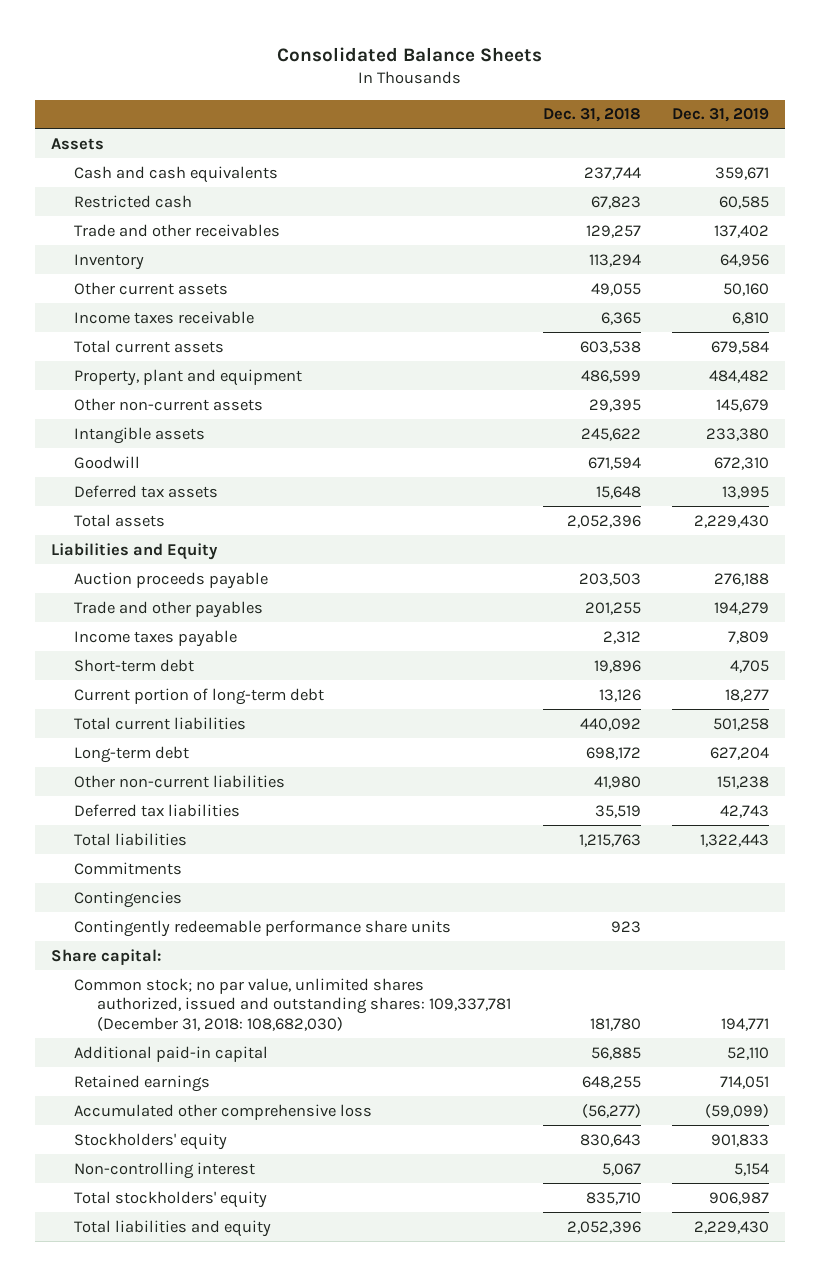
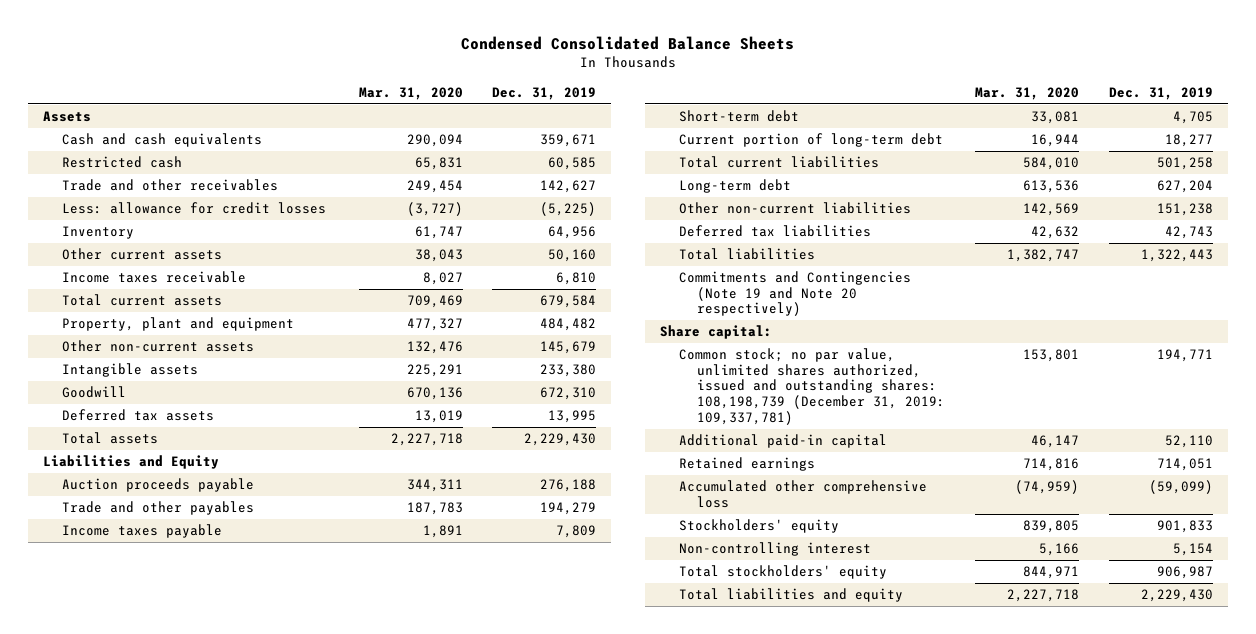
- Consolidated Balance Sheets
+ Condensed Consolidated Balance Sheets
- | Dec. 31, 2018 | Dec. 31, 2019
+ | Mar. 31, 2020 | Dec. 31, 2019
- Trade and other receivables | 129,257 | 137,402
+ Trade and other receivables | 249,454 | 142,627
+ Less: allowance for credit losses | (3,727) | (5,225)
- Commitments
- Contingencies
- Contingently redeemable performance share units | 923 |
+ Commitments and Contingencies (Note 19 and Note 20 respectively)
- Common stock; no par value, unlimited shares authorized, issued and outstanding shares: 109,337,781 (December 31, 2018: 108,682,030) | 181,780 | 194,771
+ Common stock; no par value, unlimited shares authorized, issued and outstanding shares: 108,198,739 (December 31, 2019: 109,337,781) | 153,801 | 194,771

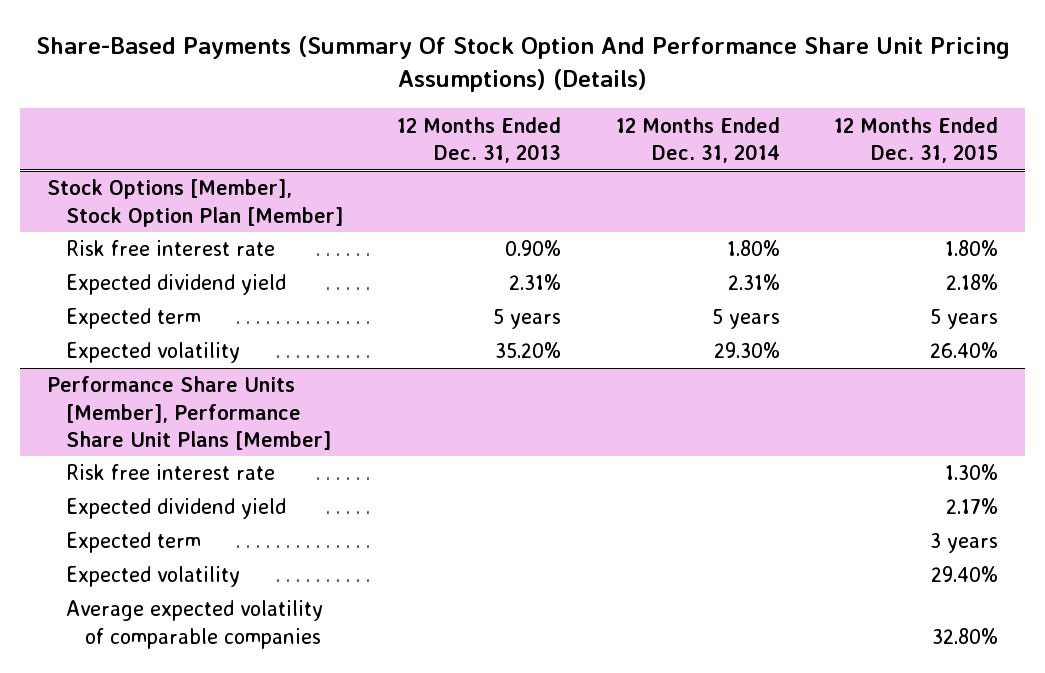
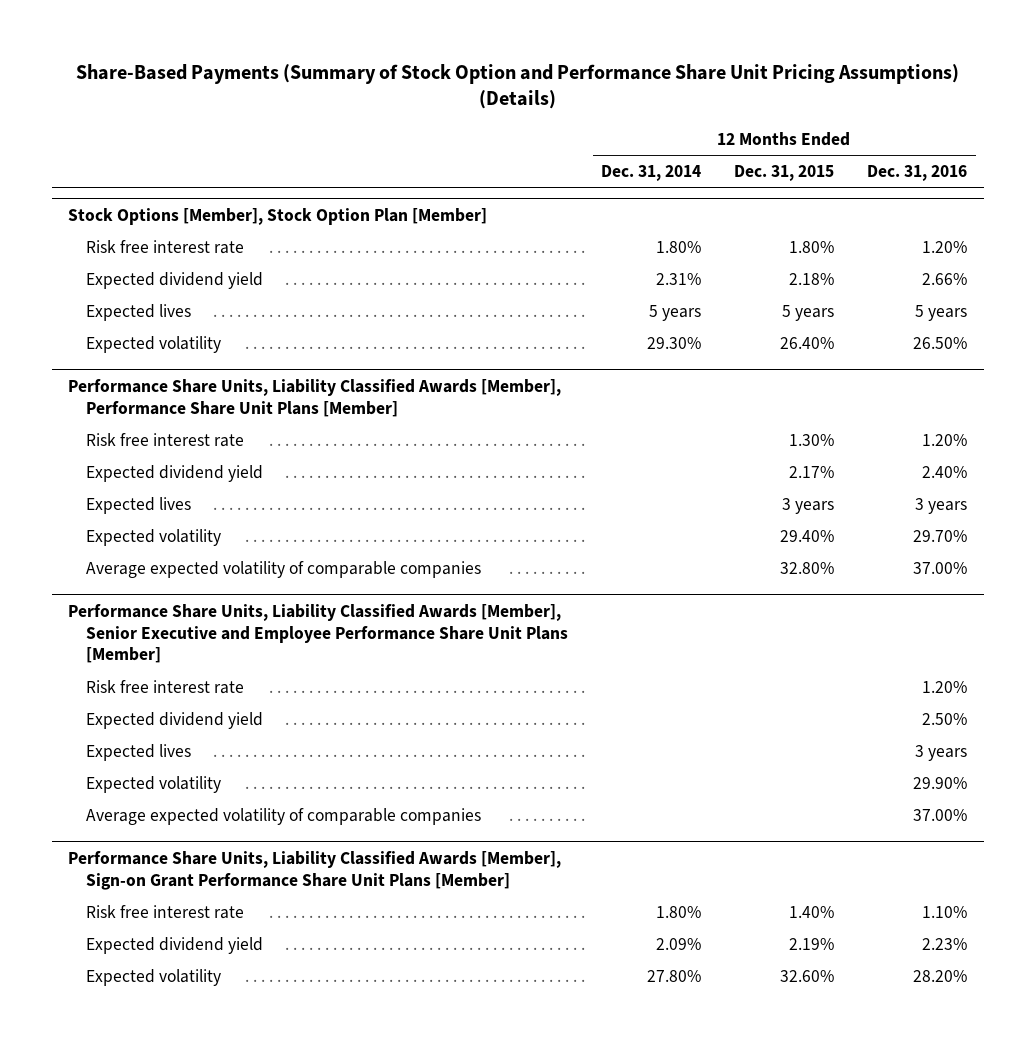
- Share-Based Payments (Summary Of Stock Option And Performance Share Unit Pricing Assumptions) (Details)
+ Share-Based Payments (Summary of Stock Option and Performance Share Unit Pricing Assumptions) (Details)
- | 12 Months Ended Dec. 31, 2013 | 12 Months Ended Dec. 31, 2014 | 12 Months Ended Dec. 31, 2015
+ | 12 Months Ended Dec. 31, 2014 | 12 Months Ended Dec. 31, 2015 | 12 Months Ended Dec. 31, 2016
@ Stock Options [Member], Stock Option Plan [Member]
- Expected term | 5 years | 5 years | 5 years
+ Expected lives | 5 years | 5 years | 5 years
- Performance Share Units [Member], Performance Share Unit Plans [Member]
+ Performance Share Units, Liability Classified Awards [Member], Performance Share Unit Plans [Member]
- Expected term | | | 3 years
+ Expected lives | | 3 years | 3 years
+ Performance Share Units, Liability Classified Awards [Member], Senior Executive and Employee Performance Share Unit Plans [Member]
+ Risk free interest rate | | | 1.20%
+ Expected dividend yield | | | 2.50%
+ Expected lives | | | 3 years
+ Expected volatility | | | 29.90%
+ Average expected volatility of comparable companies | | | 37.00%
+ Performance Share Units, Liability Classified Awards [Member], Sign-on Grant Performance Share Unit Plans [Member]
+ Risk free interest rate | 1.80% | 1.40% | 1.10%
+ Expected dividend yield | 2.09% | 2.19% | 2.23%
+ Expected volatility | 27.80% | 32.60% | 28.20%

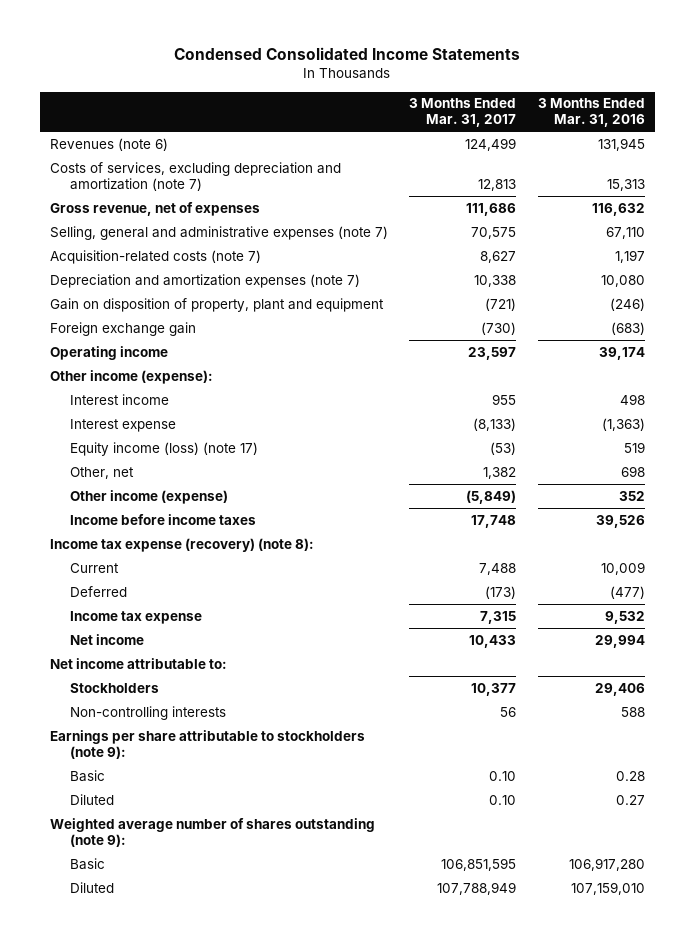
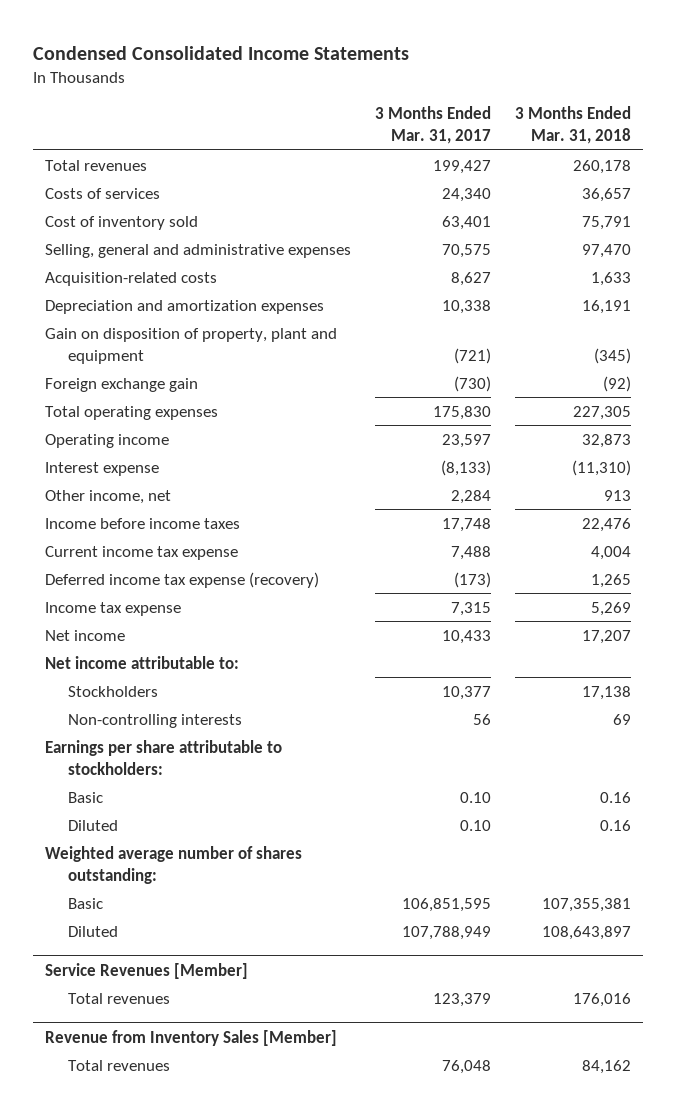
- | 3 Months Ended Mar. 31, 2017 | 3 Months Ended Mar. 31, 2016
+ | 3 Months Ended Mar. 31, 2017 | 3 Months Ended Mar. 31, 2018
- Revenues (note 6) | 124,499 | 131,945
- Costs of services, excluding depreciation and amortization (note 7) | 12,813 | 15,313
- Gross revenue, net of expenses | 111,686 | 116,632
- Selling, general and administrative expenses (note 7) | 70,575 | 67,110
- Acquisition-related costs (note 7) | 8,627 | 1,197
- Depreciation and amortization expenses (note 7) | 10,338 | 10,080
+ Total revenues | 199,427 | 260,178
+ Costs of services | 24,340 | 36,657
+ Cost of inventory sold | 63,401 | 75,791
+ Selling, general and administrative expenses | 70,575 | 97,470
+ Acquisition-related costs | 8,627 | 1,633
+ Depreciation and amortization expenses | 10,338 | 16,191
+ Total operating expenses | 175,830 | 227,305
- Other income (expense):
- Interest income | 955 | 498
- Equity income (loss) (note 17) | (53) | 519
- Other, net | 1,382 | 698
- Other income (expense) | (5,849) | 352
+ Other income, net | 2,284 | 913
- Income tax expense (recovery) (note 8):
- Current | 7,488 | 10,009
- Deferred | (173) | (477)
+ Current income tax expense | 7,488 | 4,004
+ Deferred income tax expense (recovery) | (173) | 1,265
- Earnings per share attributable to stockholders (note 9):
+ Earnings per share attributable to stockholders:
- Weighted average number of shares outstanding (note 9):
+ Weighted average number of shares outstanding:
+ Service Revenues [Member]
+ Total revenues | 123,379 | 176,016
+ Revenue from Inventory Sales [Member]
+ Total revenues | 76,048 | 84,162

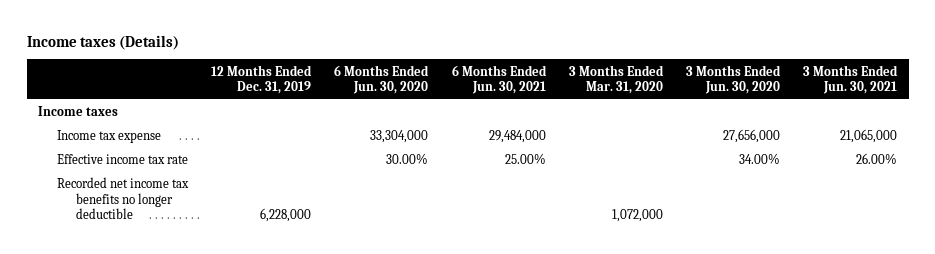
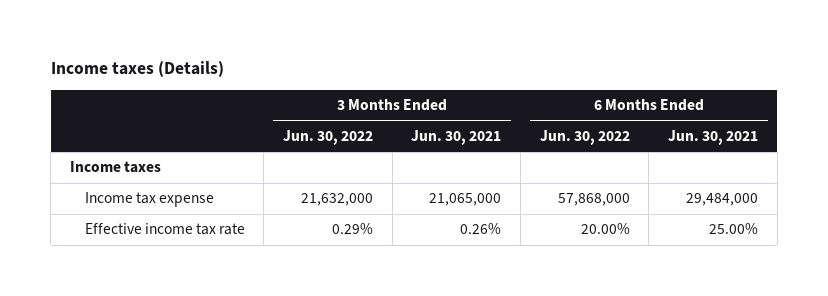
- | 12 Months Ended Dec. 31, 2019 | 6 Months Ended Jun. 30, 2020 | 6 Months Ended Jun. 30, 2021 | 3 Months Ended Mar. 31, 2020 | 3 Months Ended Jun. 30, 2020 | 3 Months Ended Jun. 30, 2021
+ | 3 Months Ended Jun. 30, 2022 | 3 Months Ended Jun. 30, 2021 | 6 Months Ended Jun. 30, 2022 | 6 Months Ended Jun. 30, 2021
- Effective income tax rate | | 30.00% | 25.00% | | 34.00% | 26.00%
- Recorded net income tax benefits no longer deductible | 6,228,000 | | | 1,072,000 | |
+ Effective income tax rate | 0.29% | 0.26% | 20.00% | 25.00%

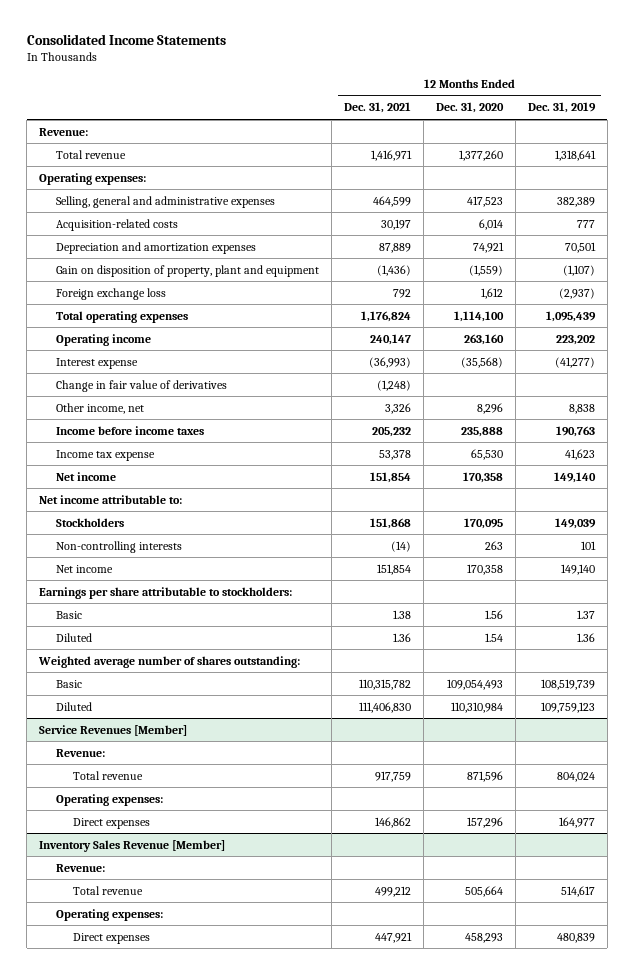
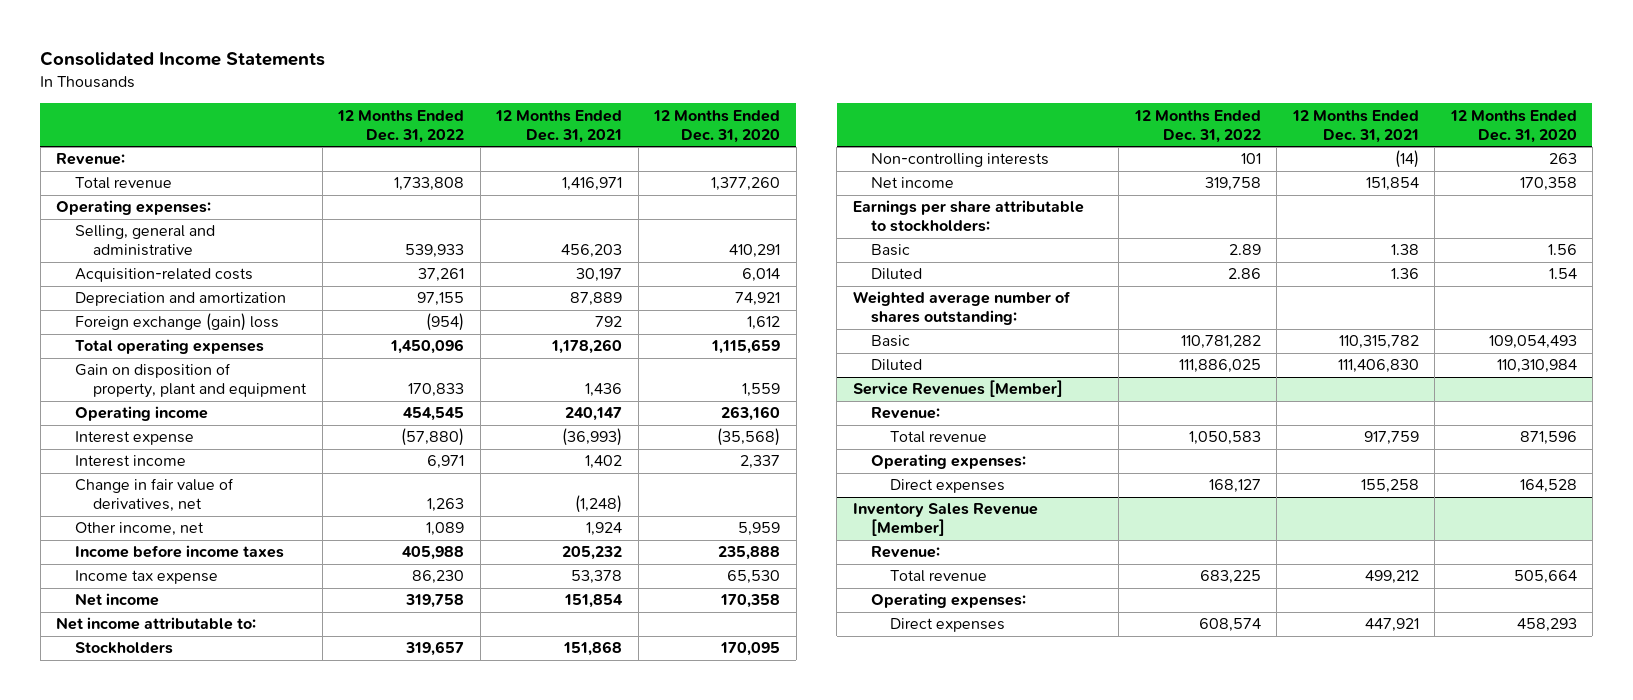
- | 12 Months Ended Dec. 31, 2021 | 12 Months Ended Dec. 31, 2020 | 12 Months Ended Dec. 31, 2019
+ | 12 Months Ended Dec. 31, 2022 | 12 Months Ended Dec. 31, 2021 | 12 Months Ended Dec. 31, 2020
- Selling, general and administrative expenses | 464,599 | 417,523 | 382,389
+ Selling, general and administrative | 539,933 | 456,203 | 410,291
- Depreciation and amortization expenses | 87,889 | 74,921 | 70,501
- Gain on disposition of property, plant and equipment | (1,436) | (1,559) | (1,107)
- Foreign exchange loss | 792 | 1,612 | (2,937)
- Total operating expenses | 1,176,824 | 1,114,100 | 1,095,439
+ Depreciation and amortization | 97,155 | 87,889 | 74,921
+ Foreign exchange (gain) loss | (954) | 792 | 1,612
+ Total operating expenses | 1,450,096 | 1,178,260 | 1,115,659
+ Gain on disposition of property, plant and equipment | 170,833 | 1,436 | 1,559
- Change in fair value of derivatives | (1,248) | |
- Other income, net | 3,326 | 8,296 | 8,838
+ Interest income | 6,971 | 1,402 | 2,337
+ Change in fair value of derivatives, net | 1,263 | (1,248) |
+ Other income, net | 1,089 | 1,924 | 5,959
@ Service Revenues [Member]
- Direct expenses | 146,862 | 157,296 | 164,977
+ Direct expenses | 168,127 | 155,258 | 164,528

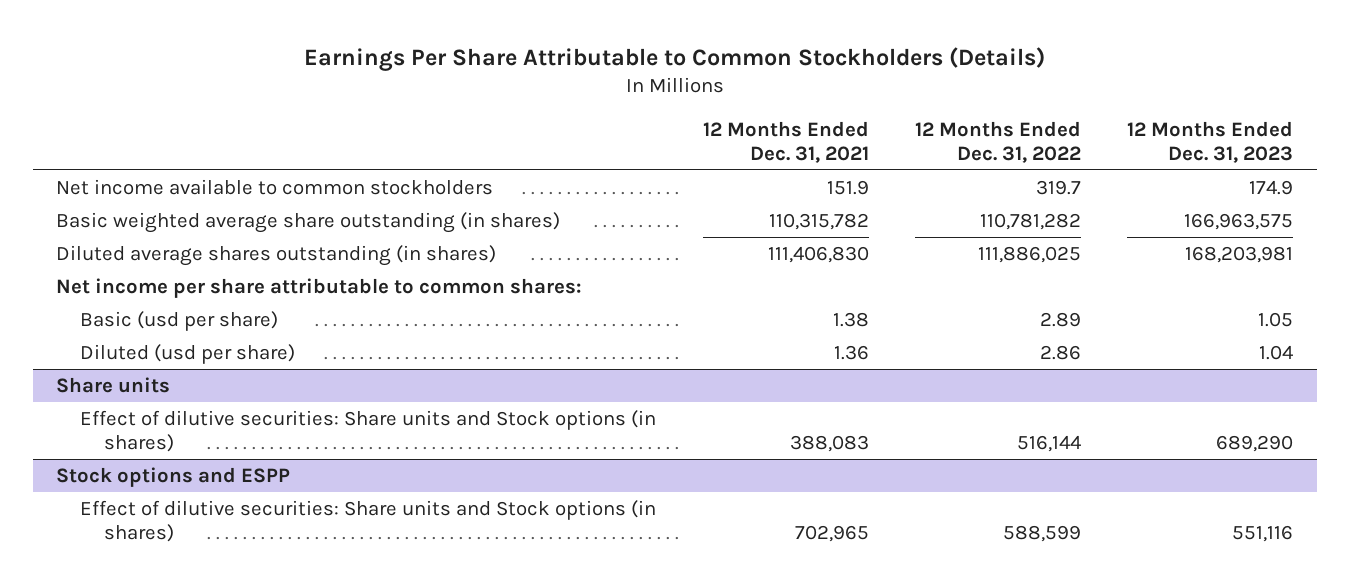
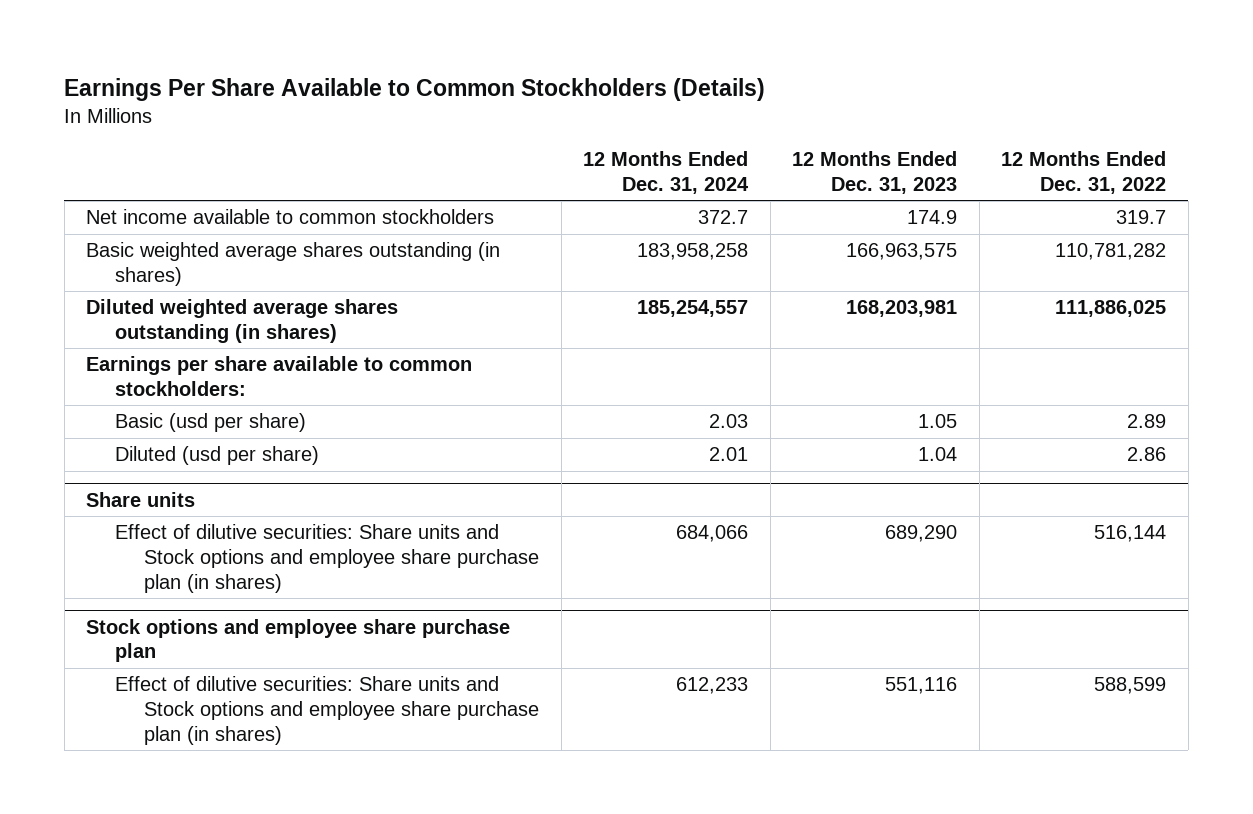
- Earnings Per Share Attributable to Common Stockholders (Details)
+ Earnings Per Share Available to Common Stockholders (Details)
- | 12 Months Ended Dec. 31, 2021 | 12 Months Ended Dec. 31, 2022 | 12 Months Ended Dec. 31, 2023
+ | 12 Months Ended Dec. 31, 2024 | 12 Months Ended Dec. 31, 2023 | 12 Months Ended Dec. 31, 2022
- Basic weighted average share outstanding (in shares) | 110,315,782 | 110,781,282 | 166,963,575
- Diluted average shares outstanding (in shares) | 111,406,830 | 111,886,025 | 168,203,981
- Net income per share attributable to common shares:
+ Basic weighted average shares outstanding (in shares) | 183,958,258 | 166,963,575 | 110,781,282
+ Diluted weighted average shares outstanding (in shares) | 185,254,557 | 168,203,981 | 111,886,025
+ Earnings per share available to common stockholders:
@ Share units
- Effect of dilutive securities: Share units and Stock options (in shares) | 388,083 | 516,144 | 689,290
- Stock options and ESPP
- Effect of dilutive securities: Share units and Stock options (in shares) | 702,965 | 588,599 | 551,116
@ Share units
+ Effect of dilutive securities: Share units and Stock options and employee share purchase plan (in shares) | 684,066 | 689,290 | 516,144
+ Stock options and employee share purchase plan
+ Effect of dilutive securities: Share units and Stock options and employee share purchase plan (in shares) | 612,233 | 551,116 | 588,599

